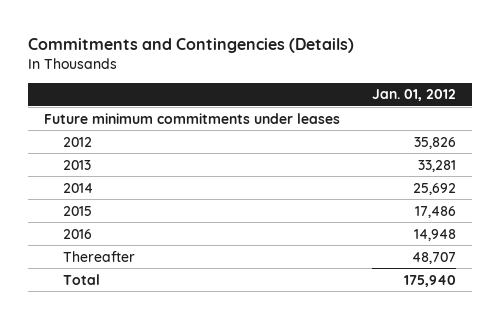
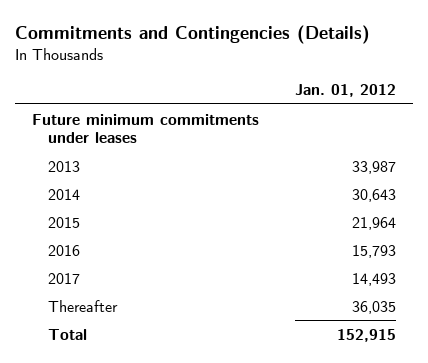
- 2012 | 35,826
- 2013 | 33,281
- 2014 | 25,692
- 2015 | 17,486
- 2016 | 14,948
- Thereafter | 48,707
- Total | 175,940
+ 2013 | 33,987
+ 2014 | 30,643
+ 2015 | 21,964
+ 2016 | 15,793
+ 2017 | 14,493
+ Thereafter | 36,035
+ Total | 152,915

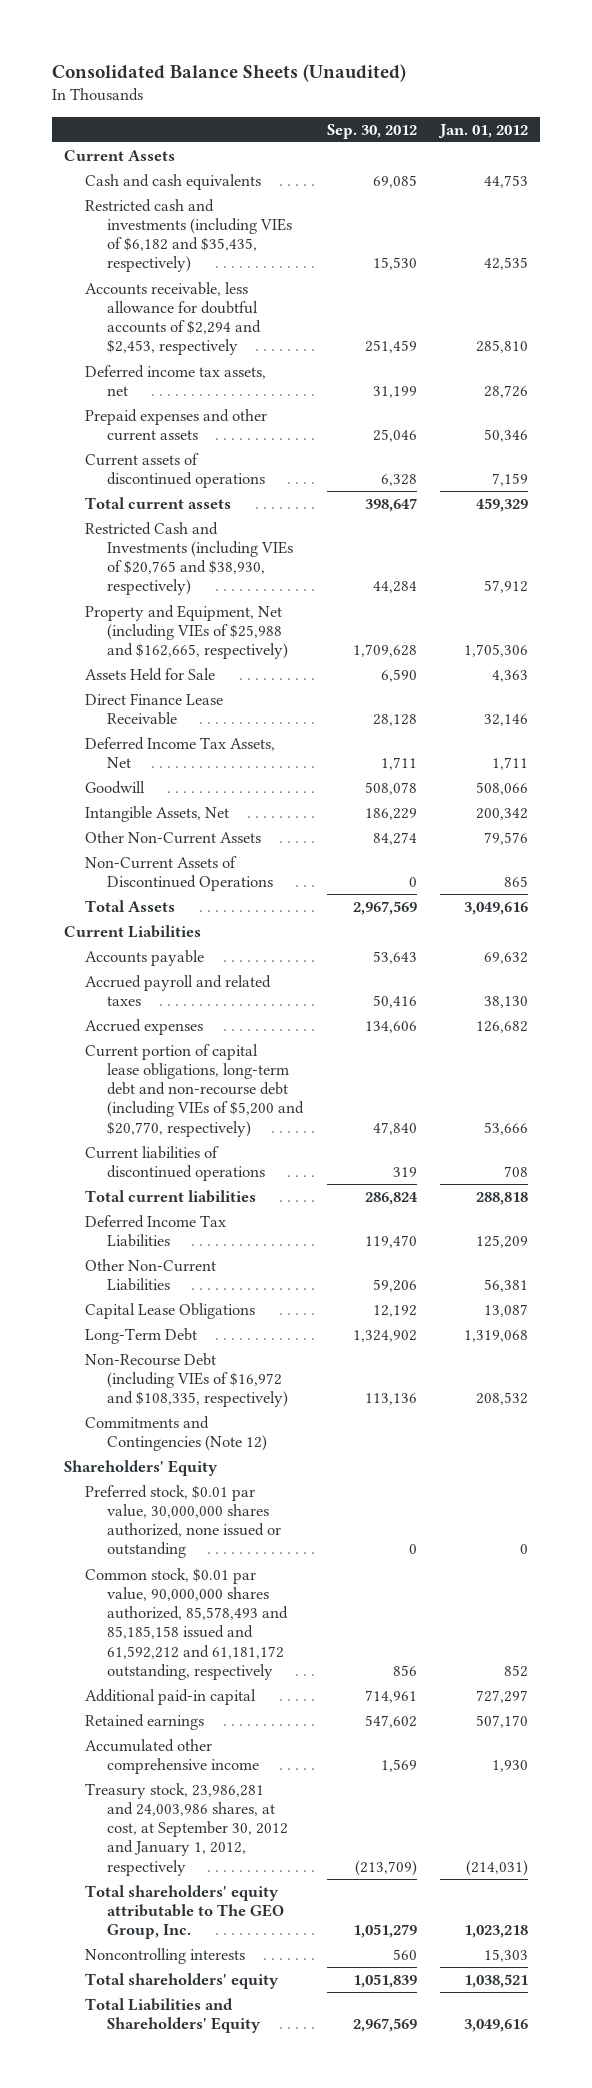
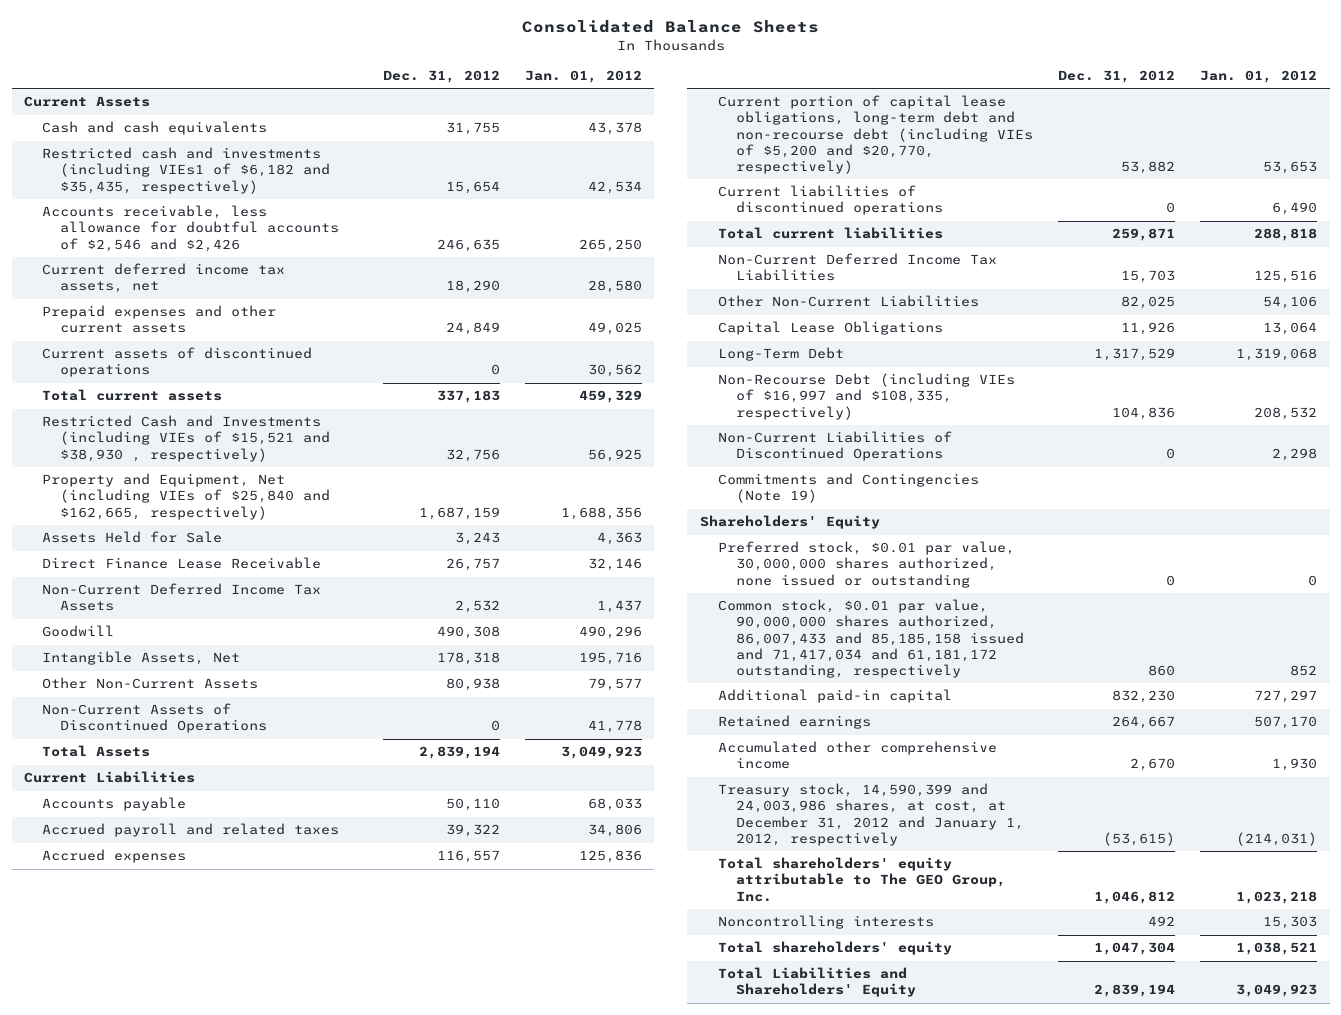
- Consolidated Balance Sheets (Unaudited)
+ Consolidated Balance Sheets
- | Sep. 30, 2012 | Jan. 01, 2012
+ | Dec. 31, 2012 | Jan. 01, 2012
- Cash and cash equivalents | 69,085 | 44,753
- Restricted cash and investments (including VIEs of $6,182 and $35,435, respectively) | 15,530 | 42,535
- Accounts receivable, less allowance for doubtful accounts of $2,294 and $2,453, respectively | 251,459 | 285,810
- Deferred income tax assets, net | 31,199 | 28,726
- Prepaid expenses and other current assets | 25,046 | 50,346
- Current assets of discontinued operations | 6,328 | 7,159
+ Cash and cash equivalents | 31,755 | 43,378
+ Restricted cash and investments (including VIEs1 of $6,182 and $35,435, respectively) | 15,654 | 42,534
+ Accounts receivable, less allowance for doubtful accounts of $2,546 and $2,426 | 246,635 | 265,250
+ Current deferred income tax assets, net | 18,290 | 28,580
+ Prepaid expenses and other current assets | 24,849 | 49,025
+ Current assets of discontinued operations | 0 | 30,562
- Restricted Cash and Investments (including VIEs of $20,765 and $38,930, respectively) | 44,284 | 57,912
- Property and Equipment, Net (including VIEs of $25,988 and $162,665, respectively) | 1,709,628 | 1,705,306
+ Restricted Cash and Investments (including VIEs of $15,521 and $38,930 , respectively) | 32,756 | 56,925
+ Property and Equipment, Net (including VIEs of $25,840 and $162,665, respectively) | 1,687,159 | 1,688,356
- Deferred Income Tax Assets, Net | 1,711 | 1,711
- Goodwill | 508,078 | 508,066
- Intangible Assets, Net | 186,229 | 200,342
- Other Non-Current Assets | 84,274 | 79,576
- Non-Current Assets of Discontinued Operations | 0 | 865
- Total Assets | 2,967,569 | 3,049,616
+ Non-Current Deferred Income Tax Assets | 2,532 | 1,437
+ Goodwill | 490,308 | 490,296
+ Intangible Assets, Net | 178,318 | 195,716
+ Other Non-Current Assets | 80,938 | 79,577
+ Non-Current Assets of Discontinued Operations | 0 | 41,778
+ Total Assets | 2,839,194 | 3,049,923
- Accounts payable | 53,643 | 69,632
- Accrued payroll and related taxes | 50,416 | 38,130
- Accrued expenses | 134,606 | 126,682
- Current portion of capital lease obligations, long-term debt and non-recourse debt (including VIEs of $5,200 and $20,770, respectively) | 47,840 | 53,666
- Current liabilities of discontinued operations | 319 | 708
+ Accounts payable | 50,110 | 68,033
+ Accrued payroll and related taxes | 39,322 | 34,806
+ Accrued expenses | 116,557 | 125,836
+ Current portion of capital lease obligations, long-term debt and non-recourse debt (including VIEs of $5,200 and $20,770, respectively) | 53,882 | 53,653
+ Current liabilities of discontinued operations | 0 | 6,490
- Deferred Income Tax Liabilities | 119,470 | 125,209
- Other Non-Current Liabilities | 59,206 | 56,381
- Capital Lease Obligations | 12,192 | 13,087
+ Non-Current Deferred Income Tax Liabilities | 15,703 | 125,516
+ Other Non-Current Liabilities | 82,025 | 54,106
+ Capital Lease Obligations | 11,926 | 13,064
- Non-Recourse Debt (including VIEs of $16,972 and $108,335, respectively) | 113,136 | 208,532
- Commitments and Contingencies (Note 12)
+ Non-Recourse Debt (including VIEs of $16,997 and $108,335, respectively) | 104,836 | 208,532
+ Non-Current Liabilities of Discontinued Operations | 0 | 2,298
+ Commitments and Contingencies (Note 19)
- Common stock, $0.01 par value, 90,000,000 shares authorized, 85,578,493 and 85,185,158 issued and 61,592,212 and 61,181,172 outstanding, respectively | 856 | 852
+ Common stock, $0.01 par value, 90,000,000 shares authorized, 86,007,433 and 85,185,158 issued and 71,417,034 and 61,181,172 outstanding, respectively | 860 | 852
- Treasury stock, 23,986,281 and 24,003,986 shares, at cost, at September 30, 2012 and January 1, 2012, respectively | (213,709) | (214,031)
+ Treasury stock, 14,590,399 and 24,003,986 shares, at cost, at December 31, 2012 and January 1, 2012, respectively | (53,615) | (214,031)
- Total Liabilities and Shareholders' Equity | 2,967,569 | 3,049,616
+ Total Liabilities and Shareholders' Equity | 2,839,194 | 3,049,923

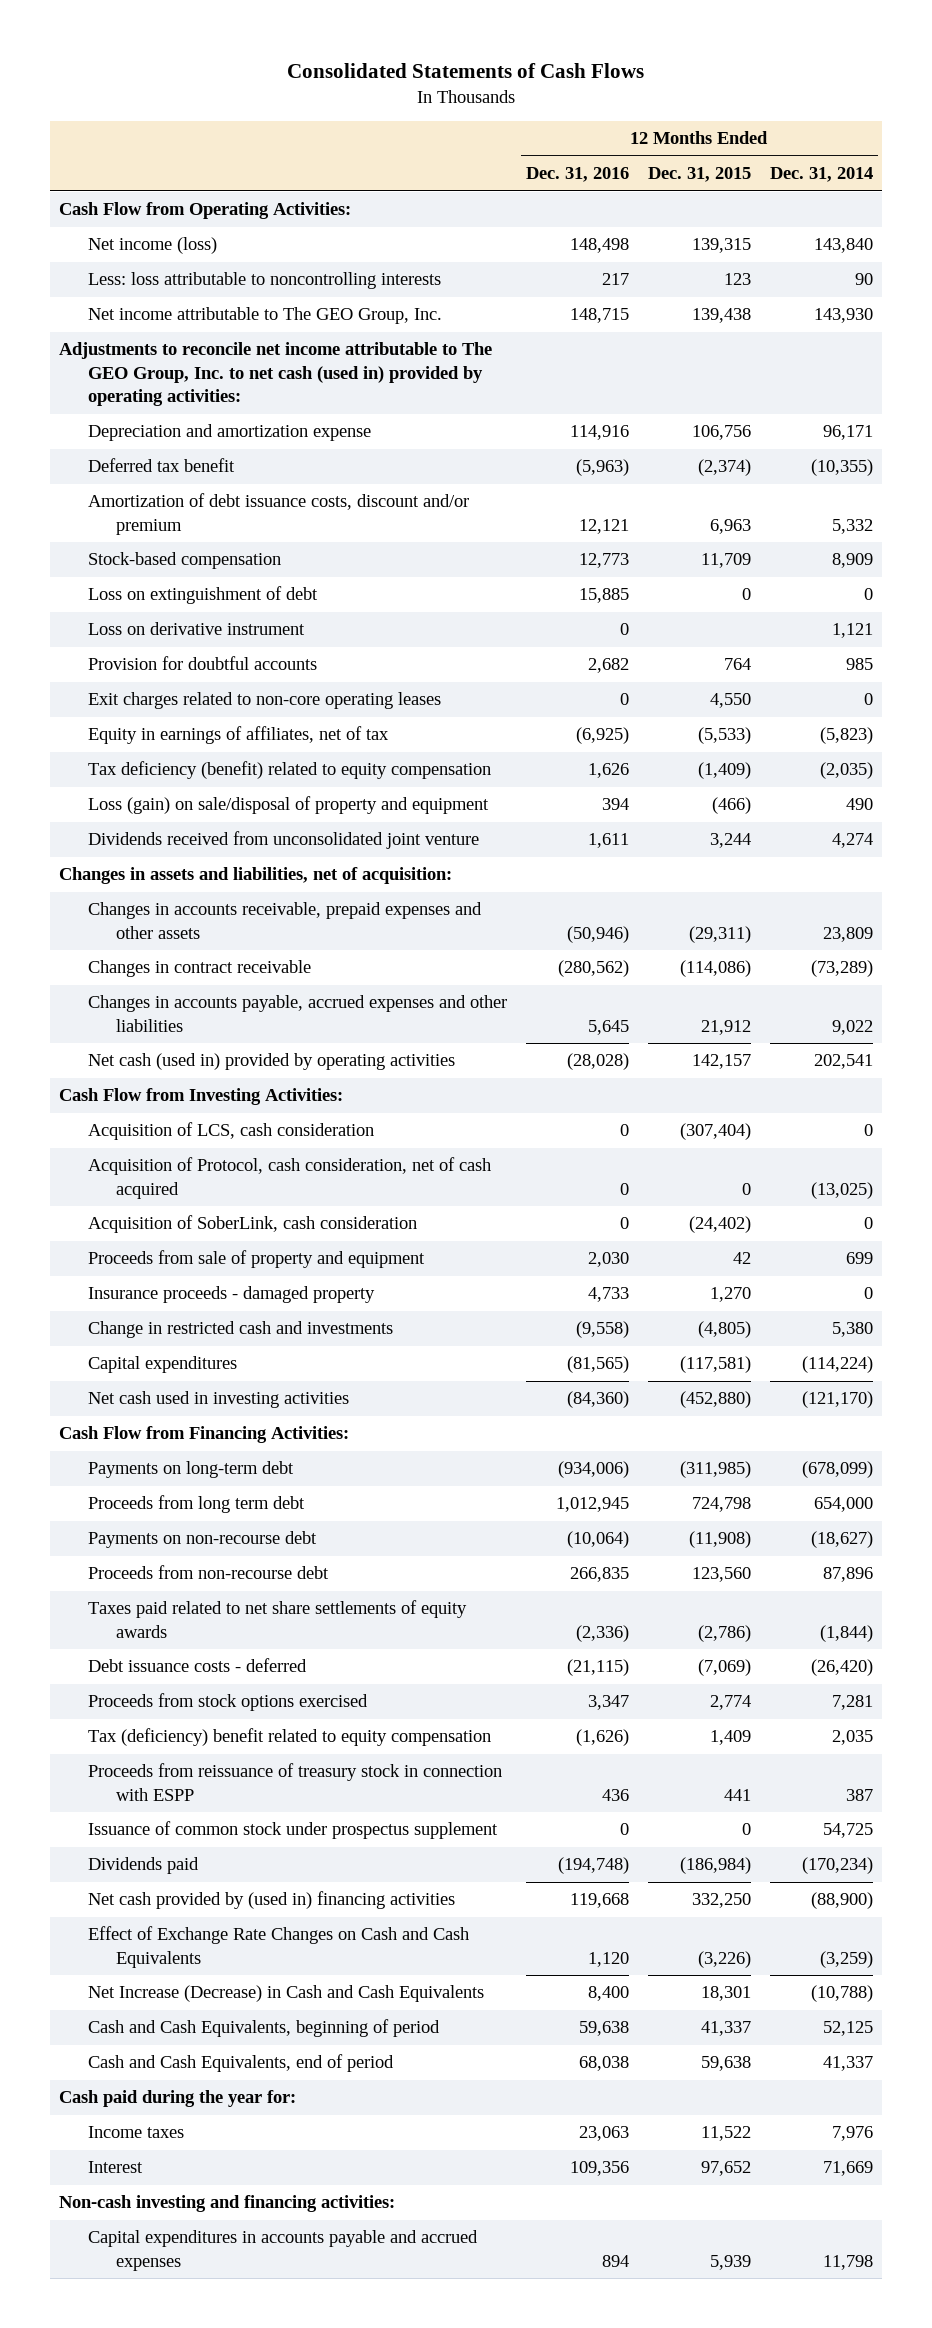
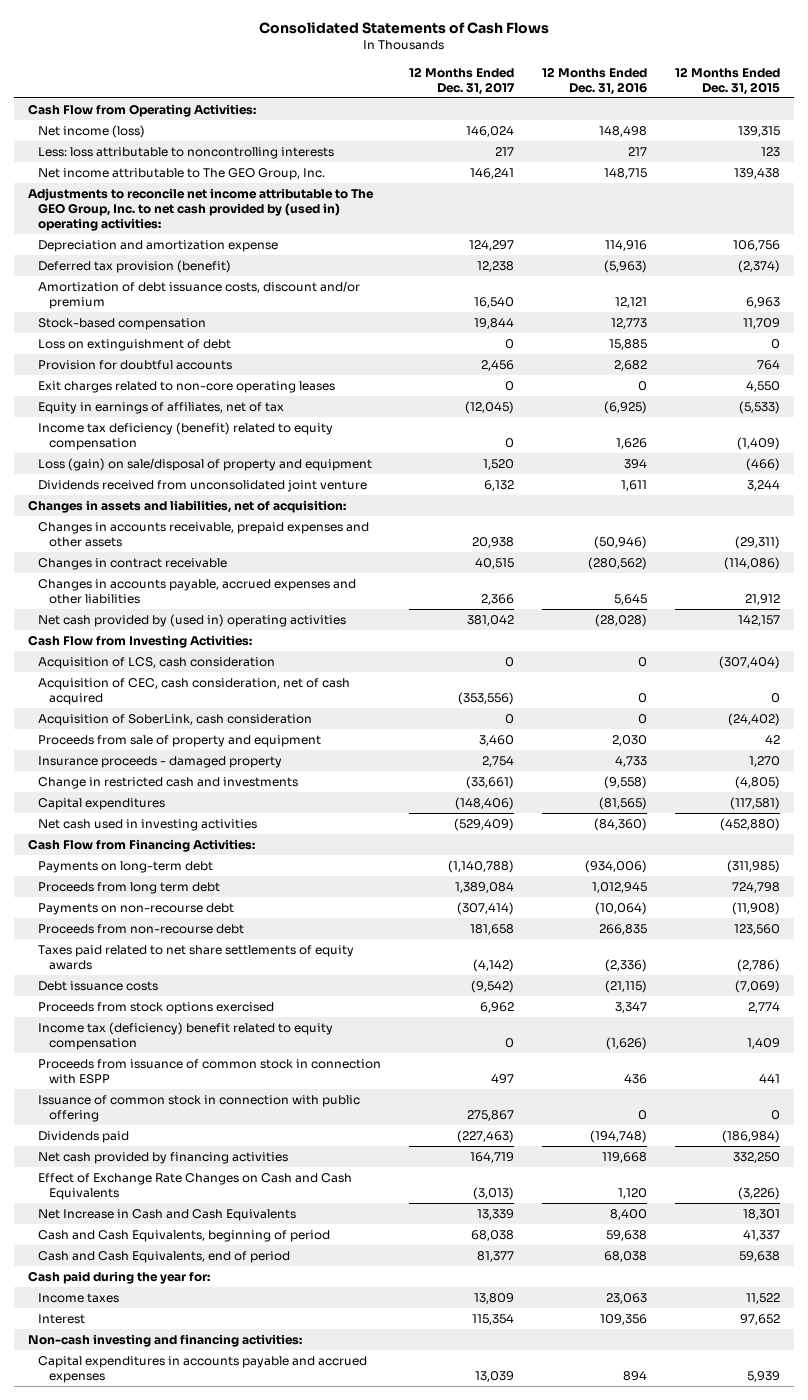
- | 12 Months Ended Dec. 31, 2016 | 12 Months Ended Dec. 31, 2015 | 12 Months Ended Dec. 31, 2014
+ | 12 Months Ended Dec. 31, 2017 | 12 Months Ended Dec. 31, 2016 | 12 Months Ended Dec. 31, 2015
- Adjustments to reconcile net income attributable to The GEO Group, Inc. to net cash (used in) provided by operating activities:
+ Adjustments to reconcile net income attributable to The GEO Group, Inc. to net cash provided by (used in) operating activities:
- Deferred tax benefit | (5,963) | (2,374) | (10,355)
+ Deferred tax provision (benefit) | 12,238 | (5,963) | (2,374)
- Loss on derivative instrument | 0 | | 1,121
- Tax deficiency (benefit) related to equity compensation | 1,626 | (1,409) | (2,035)
+ Income tax deficiency (benefit) related to equity compensation | 0 | 1,626 | (1,409)
- Net cash (used in) provided by operating activities | (28,028) | 142,157 | 202,541
+ Net cash provided by (used in) operating activities | 381,042 | (28,028) | 142,157
- Acquisition of Protocol, cash consideration, net of cash acquired | 0 | 0 | (13,025)
+ Acquisition of CEC, cash consideration, net of cash acquired | (353,556) | 0 | 0
- Debt issuance costs - deferred | (21,115) | (7,069) | (26,420)
+ Debt issuance costs | (9,542) | (21,115) | (7,069)
- Tax (deficiency) benefit related to equity compensation | (1,626) | 1,409 | 2,035
- Proceeds from reissuance of treasury stock in connection with ESPP | 436 | 441 | 387
- Issuance of common stock under prospectus supplement | 0 | 0 | 54,725
+ Income tax (deficiency) benefit related to equity compensation | 0 | (1,626) | 1,409
+ Proceeds from issuance of common stock in connection with ESPP | 497 | 436 | 441
+ Issuance of common stock in connection with public offering | 275,867 | 0 | 0
- Net cash provided by (used in) financing activities | 119,668 | 332,250 | (88,900)
+ Net cash provided by financing activities | 164,719 | 119,668 | 332,250
- Net Increase (Decrease) in Cash and Cash Equivalents | 8,400 | 18,301 | (10,788)
+ Net Increase in Cash and Cash Equivalents | 13,339 | 8,400 | 18,301

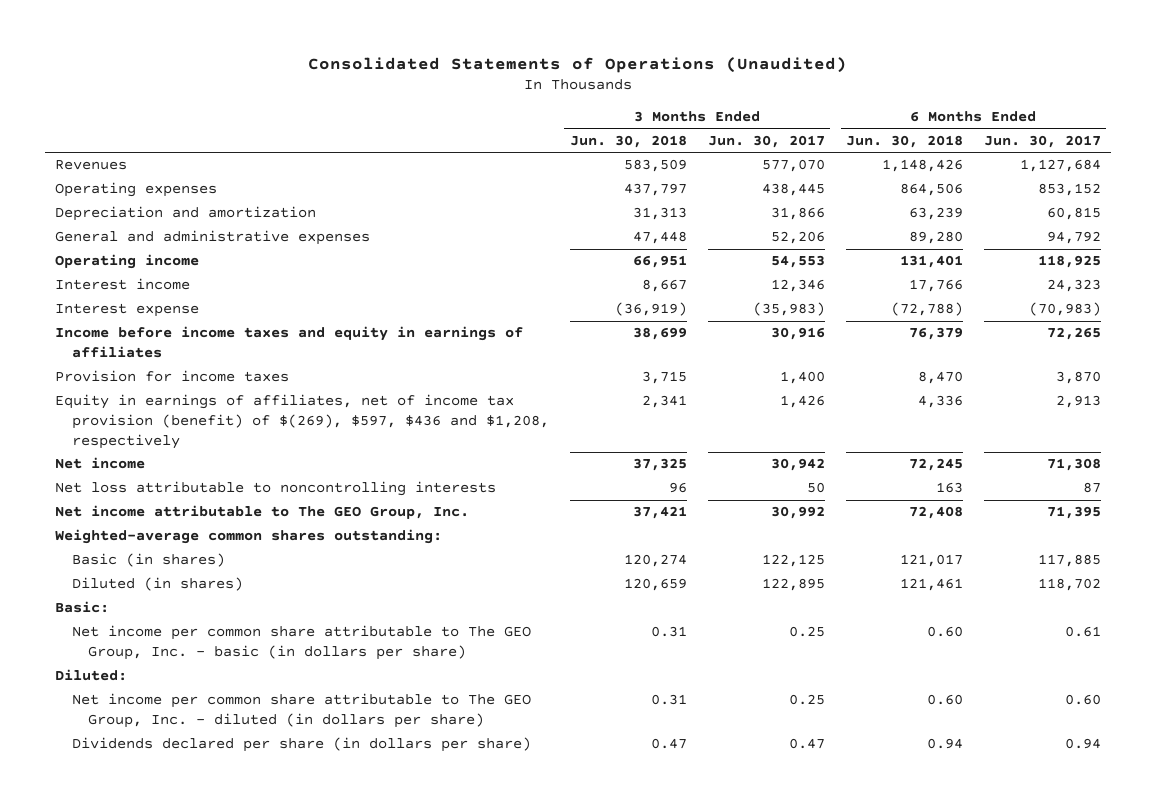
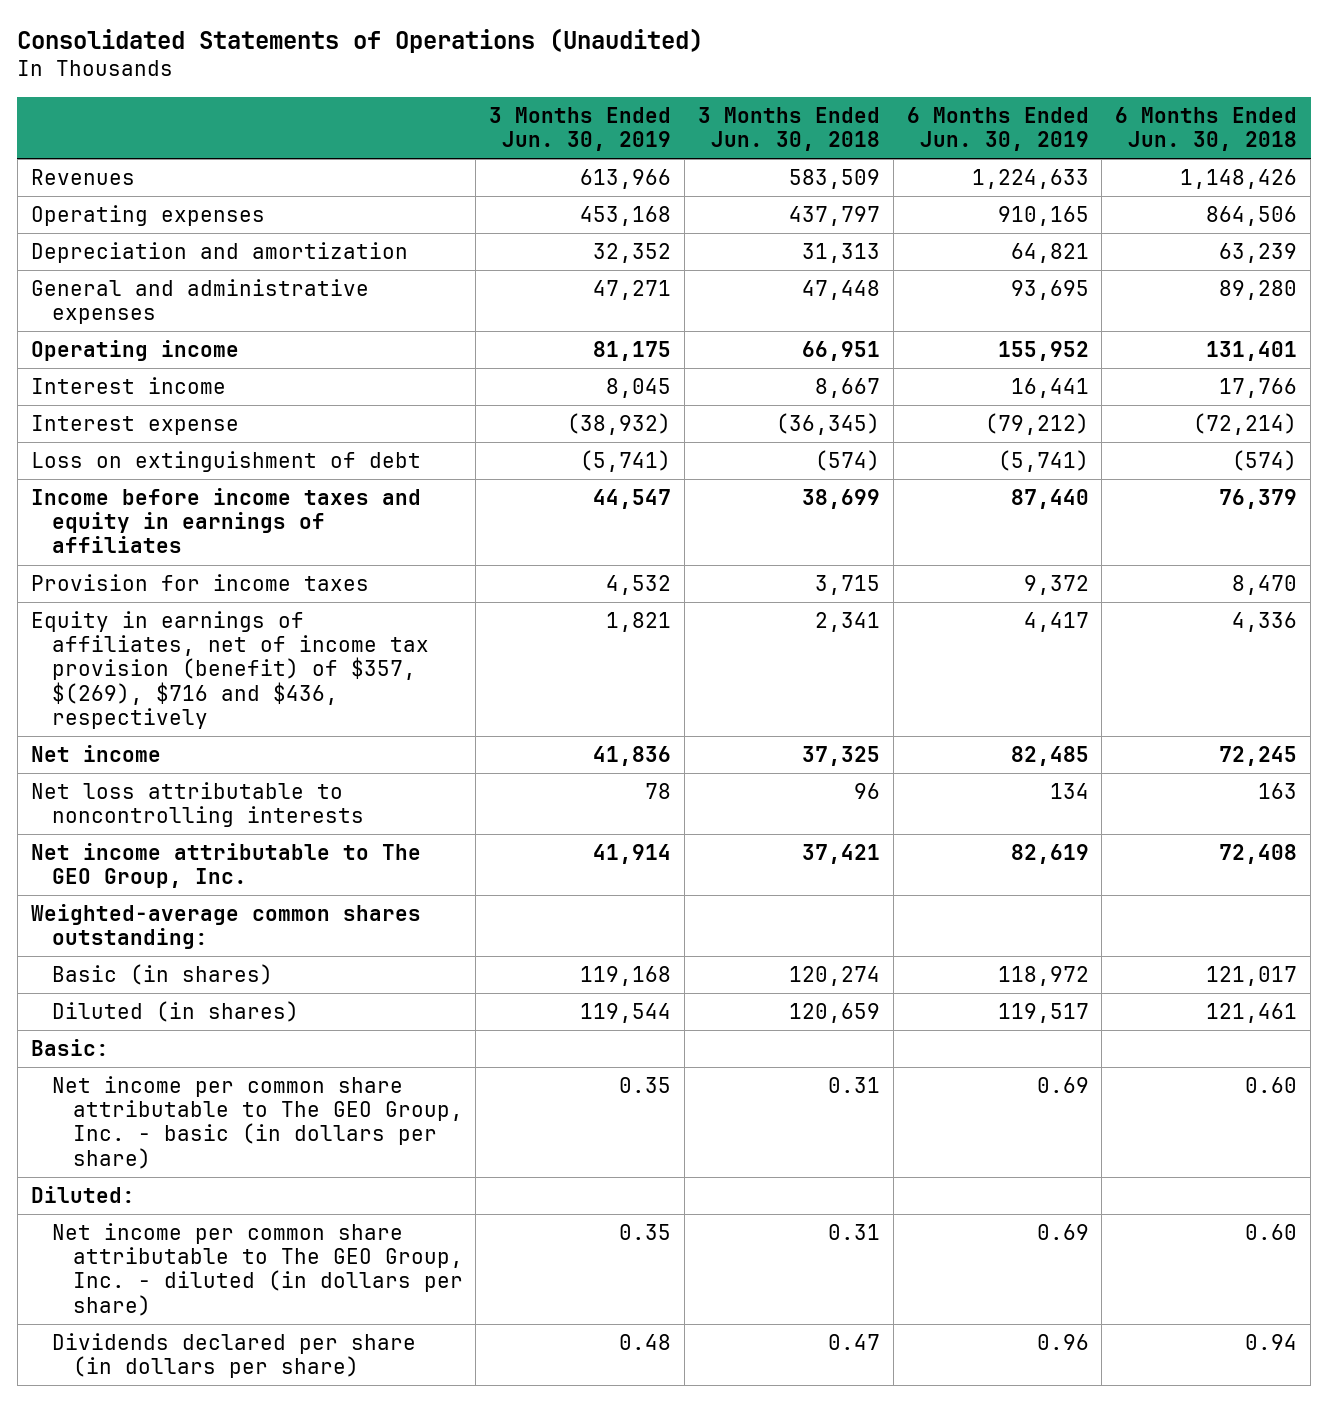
- | 3 Months Ended Jun. 30, 2018 | 3 Months Ended Jun. 30, 2017 | 6 Months Ended Jun. 30, 2018 | 6 Months Ended Jun. 30, 2017
+ | 3 Months Ended Jun. 30, 2019 | 3 Months Ended Jun. 30, 2018 | 6 Months Ended Jun. 30, 2019 | 6 Months Ended Jun. 30, 2018
- Interest expense | (36,919) | (35,983) | (72,788) | (70,983)
+ Interest expense | (38,932) | (36,345) | (79,212) | (72,214)
+ Loss on extinguishment of debt | (5,741) | (574) | (5,741) | (574)
- Equity in earnings of affiliates, net of income tax provision (benefit) of $(269), $597, $436 and $1,208, respectively | 2,341 | 1,426 | 4,336 | 2,913
+ Equity in earnings of affiliates, net of income tax provision (benefit) of $357, $(269), $716 and $436, respectively | 1,821 | 2,341 | 4,417 | 4,336

